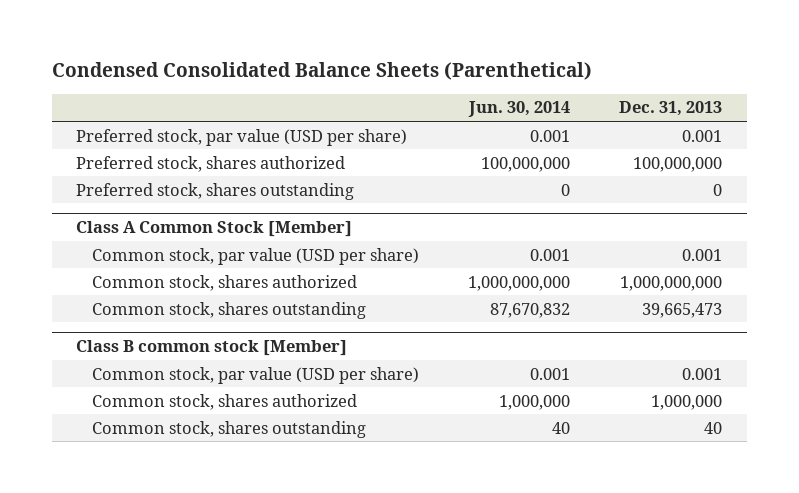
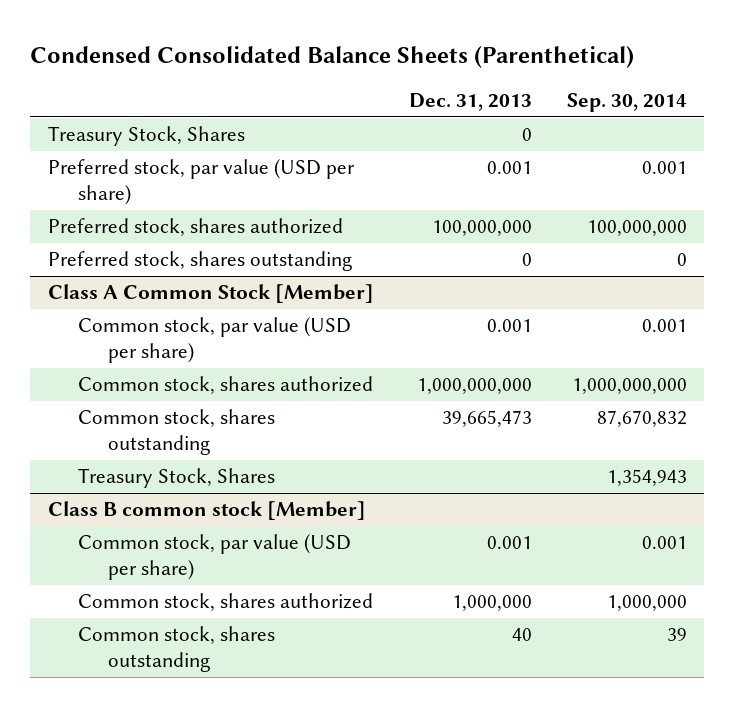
- | Jun. 30, 2014 | Dec. 31, 2013
+ | Dec. 31, 2013 | Sep. 30, 2014
+ Treasury Stock, Shares | 0 |
@ Class A Common Stock [Member]
+ Treasury Stock, Shares | | 1,354,943

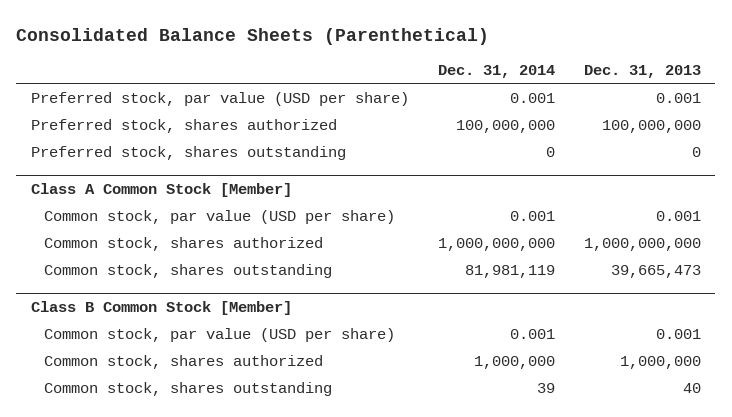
- Condensed Consolidated Balance Sheets (Parenthetical)
+ Consolidated Balance Sheets (Parenthetical)
- | Dec. 31, 2013 | Sep. 30, 2014
+ | Dec. 31, 2014 | Dec. 31, 2013
- Treasury Stock, Shares | 0 |
@ Class A Common Stock [Member]
- Treasury Stock, Shares | | 1,354,943
- Class B common stock [Member]
+ Class B Common Stock [Member]

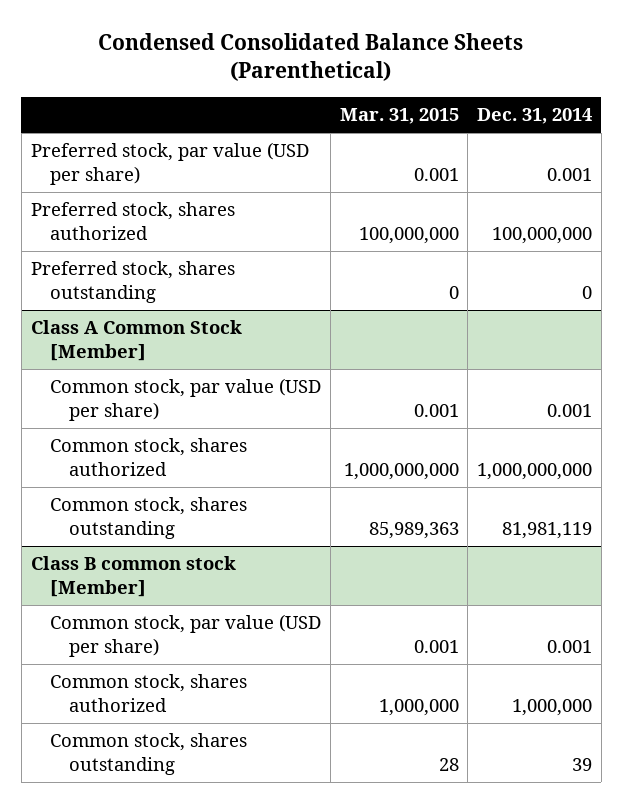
- Consolidated Balance Sheets (Parenthetical)
+ Condensed Consolidated Balance Sheets (Parenthetical)
- | Dec. 31, 2014 | Dec. 31, 2013
+ | Mar. 31, 2015 | Dec. 31, 2014
- Class B Common Stock [Member]
+ Class B common stock [Member]

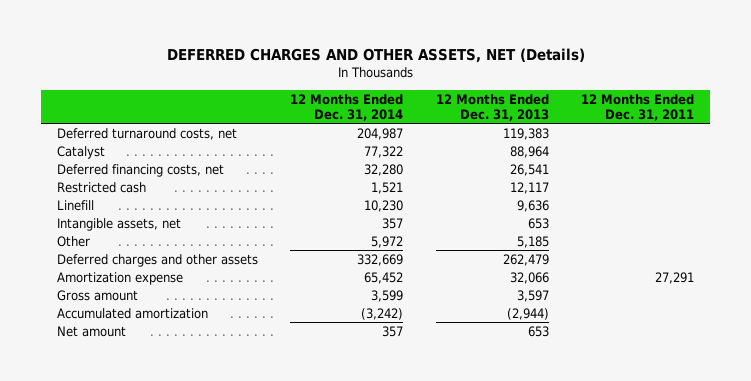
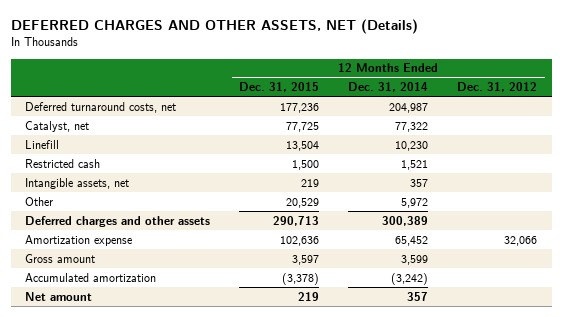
- | 12 Months Ended Dec. 31, 2014 | 12 Months Ended Dec. 31, 2013 | 12 Months Ended Dec. 31, 2011
+ | 12 Months Ended Dec. 31, 2015 | 12 Months Ended Dec. 31, 2014 | 12 Months Ended Dec. 31, 2012
- Catalyst | 77,322 | 88,964 |
- Deferred financing costs, net | 32,280 | 26,541 |
+ Catalyst, net | 77,725 | 77,322 |
moved down: Restricted cash | 1,500 | 1,521 |
- Deferred charges and other assets | 332,669 | 262,479 |
+ Deferred charges and other assets | 290,713 | 300,389 |

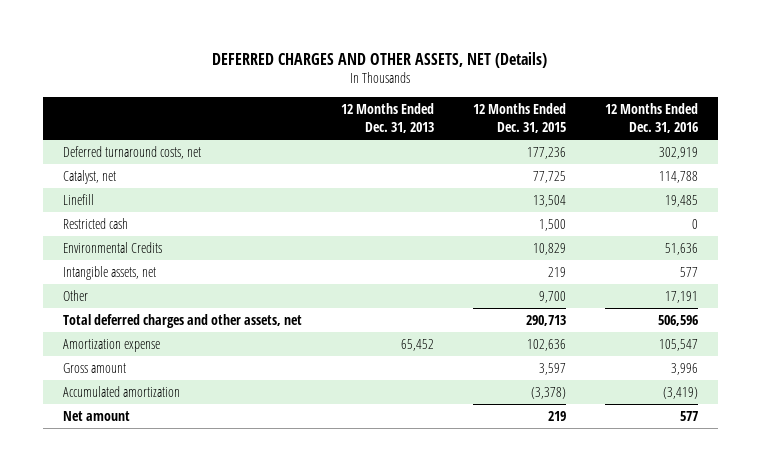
- | 12 Months Ended Dec. 31, 2015 | 12 Months Ended Dec. 31, 2014 | 12 Months Ended Dec. 31, 2012
+ | 12 Months Ended Dec. 31, 2013 | 12 Months Ended Dec. 31, 2015 | 12 Months Ended Dec. 31, 2016
+ Environmental Credits | | 10,829 | 51,636
- Other | 20,529 | 5,972 |
- Deferred charges and other assets | 290,713 | 300,389 |
+ Other | | 9,700 | 17,191
+ Total deferred charges and other assets, net | | 290,713 | 506,596

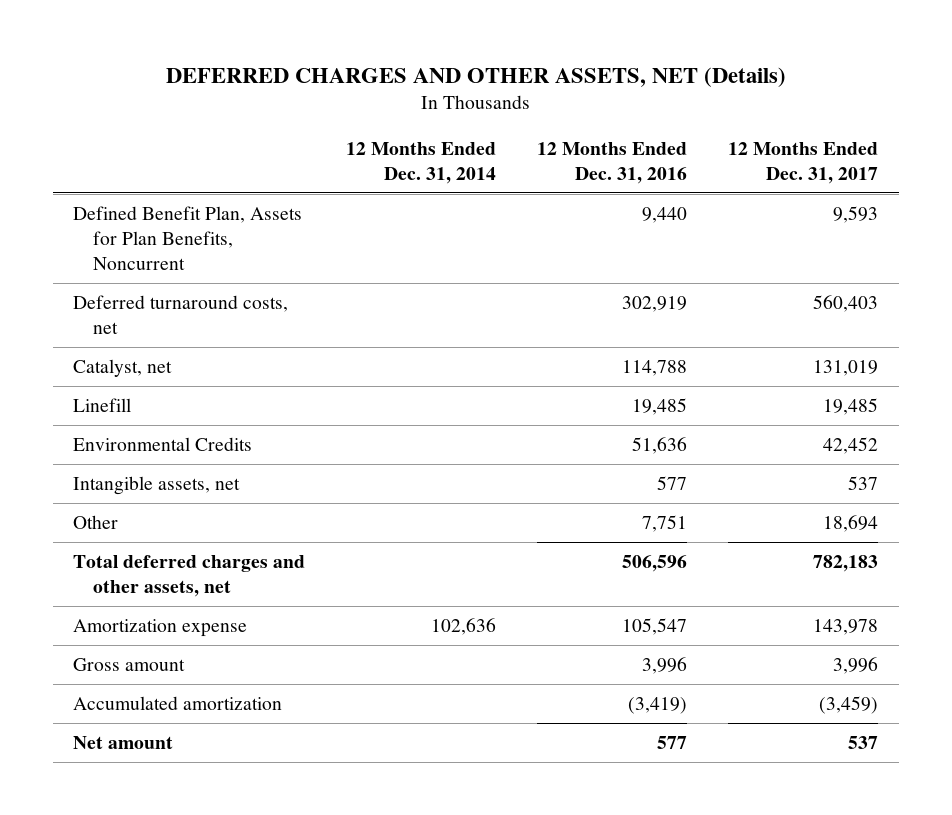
- | 12 Months Ended Dec. 31, 2013 | 12 Months Ended Dec. 31, 2015 | 12 Months Ended Dec. 31, 2016
+ | 12 Months Ended Dec. 31, 2014 | 12 Months Ended Dec. 31, 2016 | 12 Months Ended Dec. 31, 2017
+ Defined Benefit Plan, Assets for Plan Benefits, Noncurrent | | 9,440 | 9,593
- Restricted cash | | 1,500 | 0
- Other | | 9,700 | 17,191
+ Other | | 7,751 | 18,694

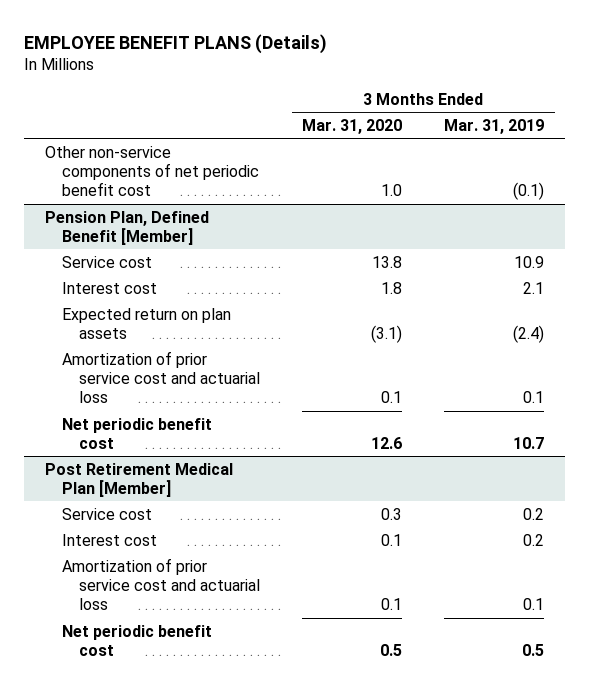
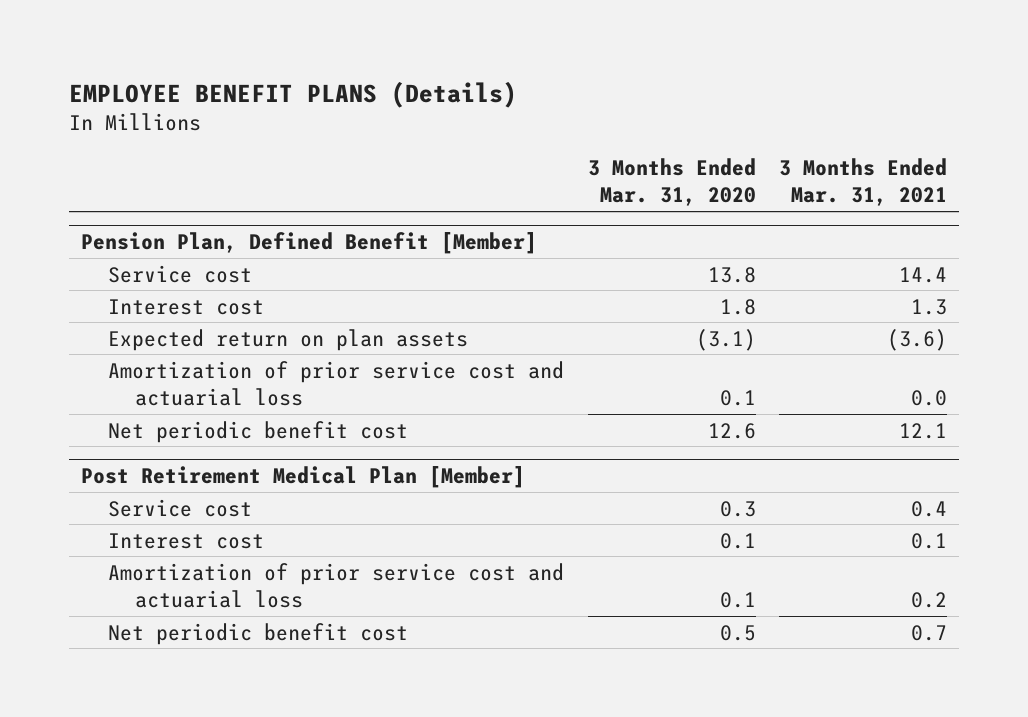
- | 3 Months Ended Mar. 31, 2020 | 3 Months Ended Mar. 31, 2019
+ | 3 Months Ended Mar. 31, 2020 | 3 Months Ended Mar. 31, 2021
- Other non-service components of net periodic benefit cost | 1.0 | (0.1)

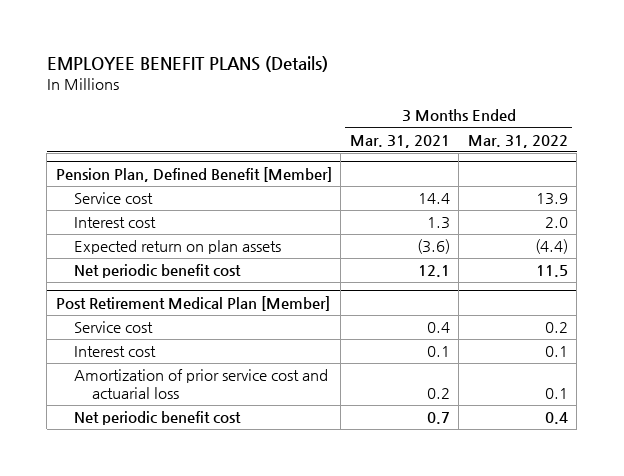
- | 3 Months Ended Mar. 31, 2020 | 3 Months Ended Mar. 31, 2021
+ | 3 Months Ended Mar. 31, 2021 | 3 Months Ended Mar. 31, 2022
@ Pension Plan, Defined Benefit [Member]
- Amortization of prior service cost and actuarial loss | 0.1 | 0.0

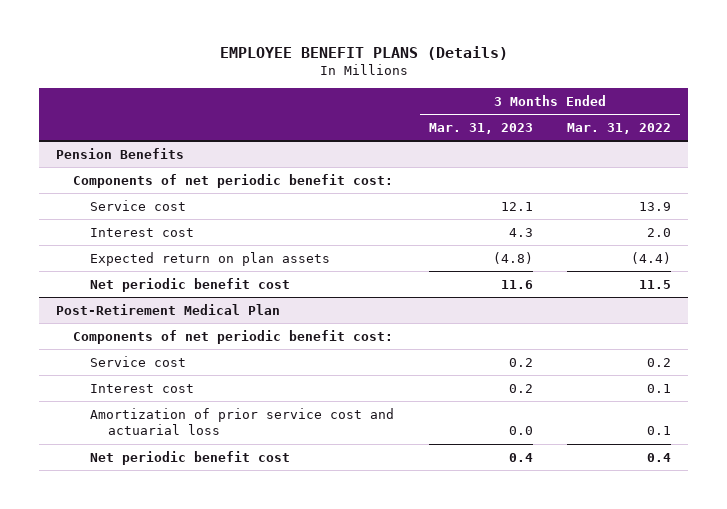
- | 3 Months Ended Mar. 31, 2021 | 3 Months Ended Mar. 31, 2022
+ | 3 Months Ended Mar. 31, 2023 | 3 Months Ended Mar. 31, 2022
- Pension Plan, Defined Benefit [Member]
+ Pension Benefits
+ Components of net periodic benefit cost:
- Post Retirement Medical Plan [Member]
+ Post-Retirement Medical Plan
+ Components of net periodic benefit cost:

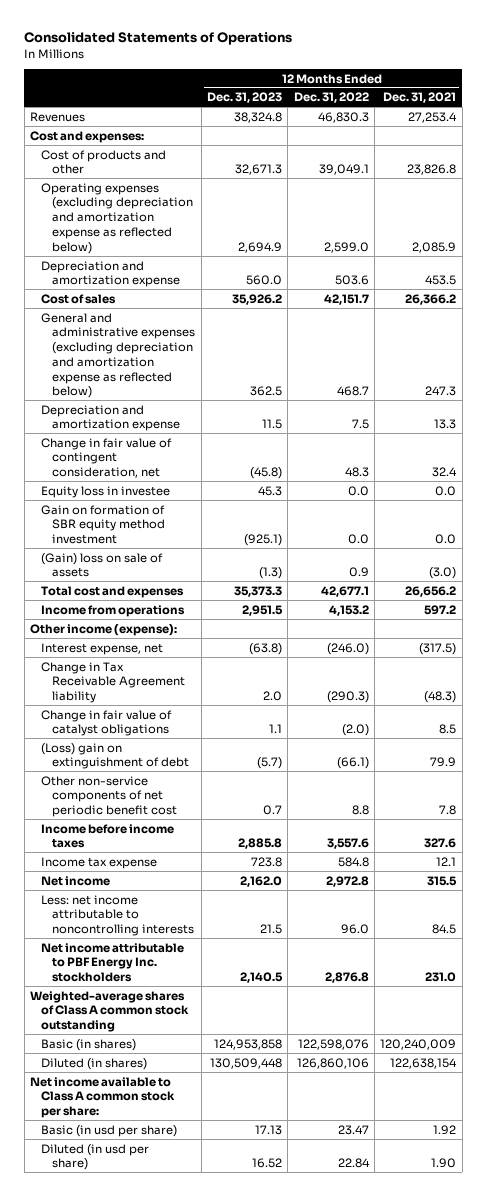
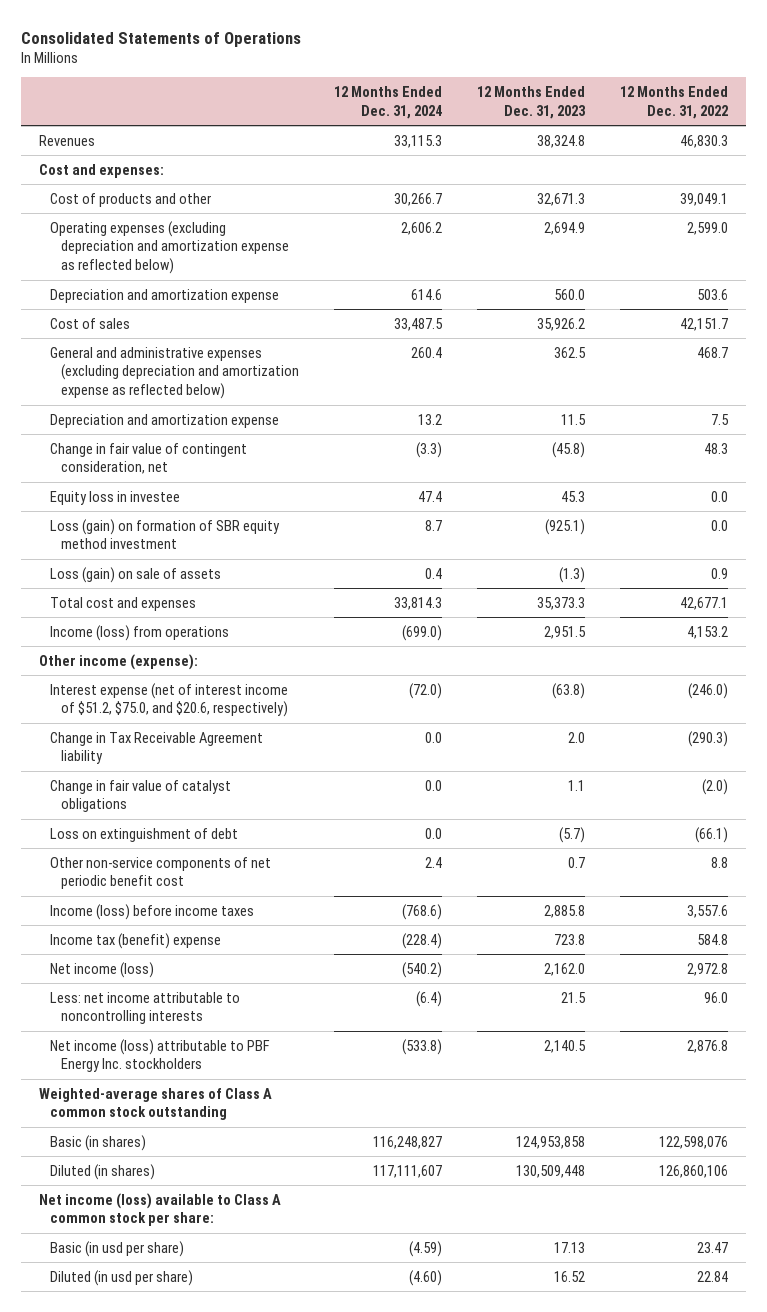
- | 12 Months Ended Dec. 31, 2023 | 12 Months Ended Dec. 31, 2022 | 12 Months Ended Dec. 31, 2021
+ | 12 Months Ended Dec. 31, 2024 | 12 Months Ended Dec. 31, 2023 | 12 Months Ended Dec. 31, 2022
- Gain on formation of SBR equity method investment | (925.1) | 0.0 | 0.0
- (Gain) loss on sale of assets | (1.3) | 0.9 | (3.0)
+ Loss (gain) on formation of SBR equity method investment | 8.7 | (925.1) | 0.0
+ Loss (gain) on sale of assets | 0.4 | (1.3) | 0.9
- Income from operations | 2,951.5 | 4,153.2 | 597.2
+ Income (loss) from operations | (699.0) | 2,951.5 | 4,153.2
- Interest expense, net | (63.8) | (246.0) | (317.5)
+ Interest expense (net of interest income of $51.2, $75.0, and $20.6, respectively) | (72.0) | (63.8) | (246.0)
- (Loss) gain on extinguishment of debt | (5.7) | (66.1) | 79.9
+ Loss on extinguishment of debt | 0.0 | (5.7) | (66.1)
- Income before income taxes | 2,885.8 | 3,557.6 | 327.6
- Income tax expense | 723.8 | 584.8 | 12.1
- Net income | 2,162.0 | 2,972.8 | 315.5
+ Income (loss) before income taxes | (768.6) | 2,885.8 | 3,557.6
+ Income tax (benefit) expense | (228.4) | 723.8 | 584.8
+ Net income (loss) | (540.2) | 2,162.0 | 2,972.8
- Net income attributable to PBF Energy Inc. stockholders | 2,140.5 | 2,876.8 | 231.0
+ Net income (loss) attributable to PBF Energy Inc. stockholders | (533.8) | 2,140.5 | 2,876.8
- Net income available to Class A common stock per share:
+ Net income (loss) available to Class A common stock per share:

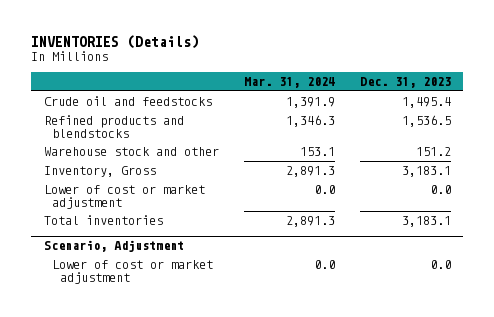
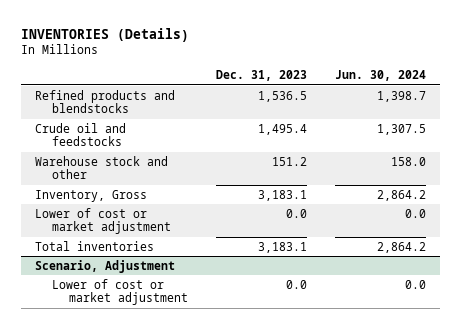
- | Mar. 31, 2024 | Dec. 31, 2023
+ | Dec. 31, 2023 | Jun. 30, 2024
moved down: Crude oil and feedstocks | 1,495.4 | 1,307.5

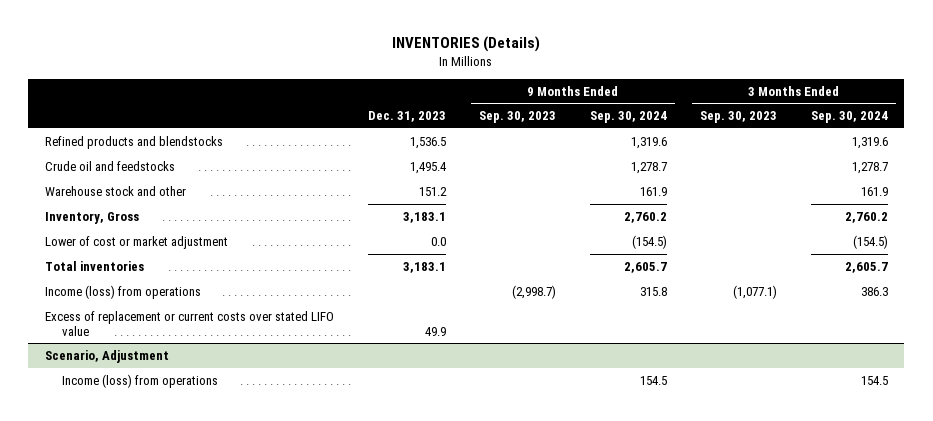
- | Dec. 31, 2023 | Jun. 30, 2024
+ | Dec. 31, 2023 | 9 Months Ended Sep. 30, 2023 | 9 Months Ended Sep. 30, 2024 | 3 Months Ended Sep. 30, 2023 | 3 Months Ended Sep. 30, 2024
+ Income (loss) from operations | | (2,998.7) | 315.8 | (1,077.1) | 386.3
+ Excess of replacement or current costs over stated LIFO value | 49.9 | | | |
@ Scenario, Adjustment
- Lower of cost or market adjustment | 0.0 | 0.0
+ Income (loss) from operations | | | 154.5 | | 154.5

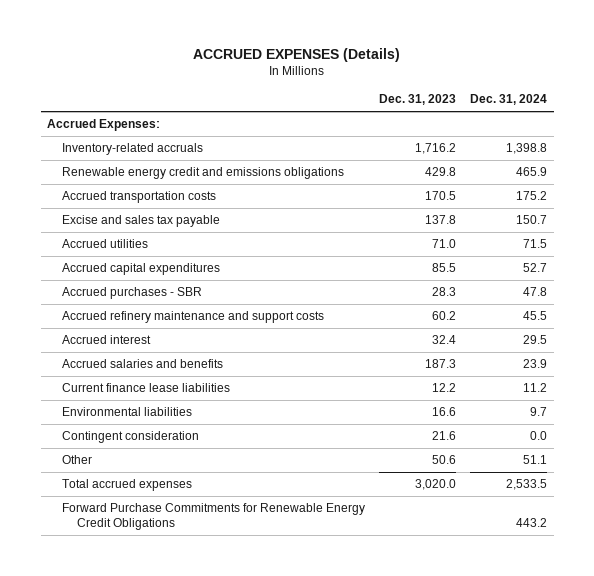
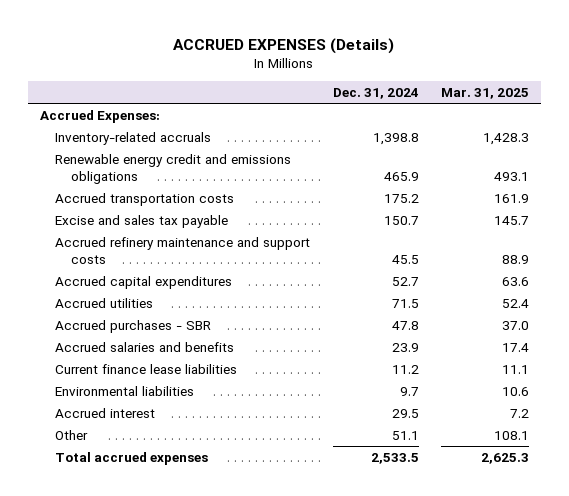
- | Dec. 31, 2023 | Dec. 31, 2024
+ | Dec. 31, 2024 | Mar. 31, 2025
moved up: Accrued refinery maintenance and support costs | 45.5 | 88.9
moved down: Accrued utilities | 71.5 | 52.4
- Contingent consideration | 21.6 | 0.0
moved down: Accrued interest | 29.5 | 7.2
- Forward Purchase Commitments for Renewable Energy Credit Obligations | | 443.2

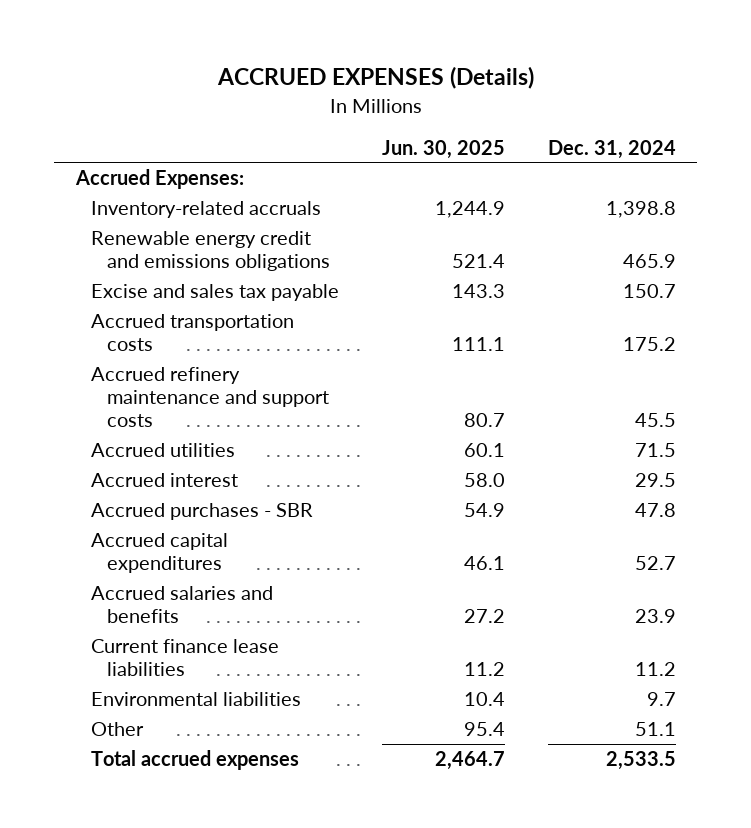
- | Dec. 31, 2024 | Mar. 31, 2025
+ | Jun. 30, 2025 | Dec. 31, 2024
moved down: Accrued transportation costs | 111.1 | 175.2
moved up: Accrued interest | 58.0 | 29.5
moved down: Accrued capital expenditures | 46.1 | 52.7

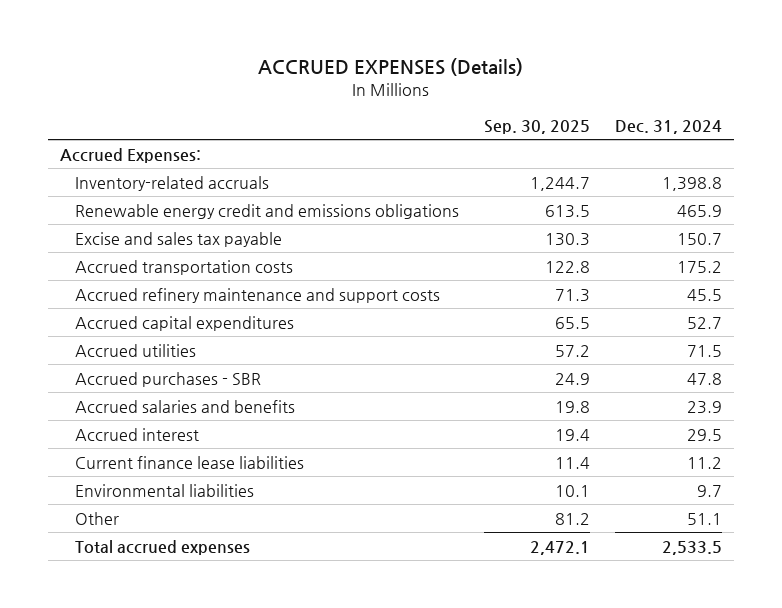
- | Jun. 30, 2025 | Dec. 31, 2024
+ | Sep. 30, 2025 | Dec. 31, 2024
moved up: Accrued capital expenditures | 65.5 | 52.7
moved down: Accrued interest | 19.4 | 29.5

